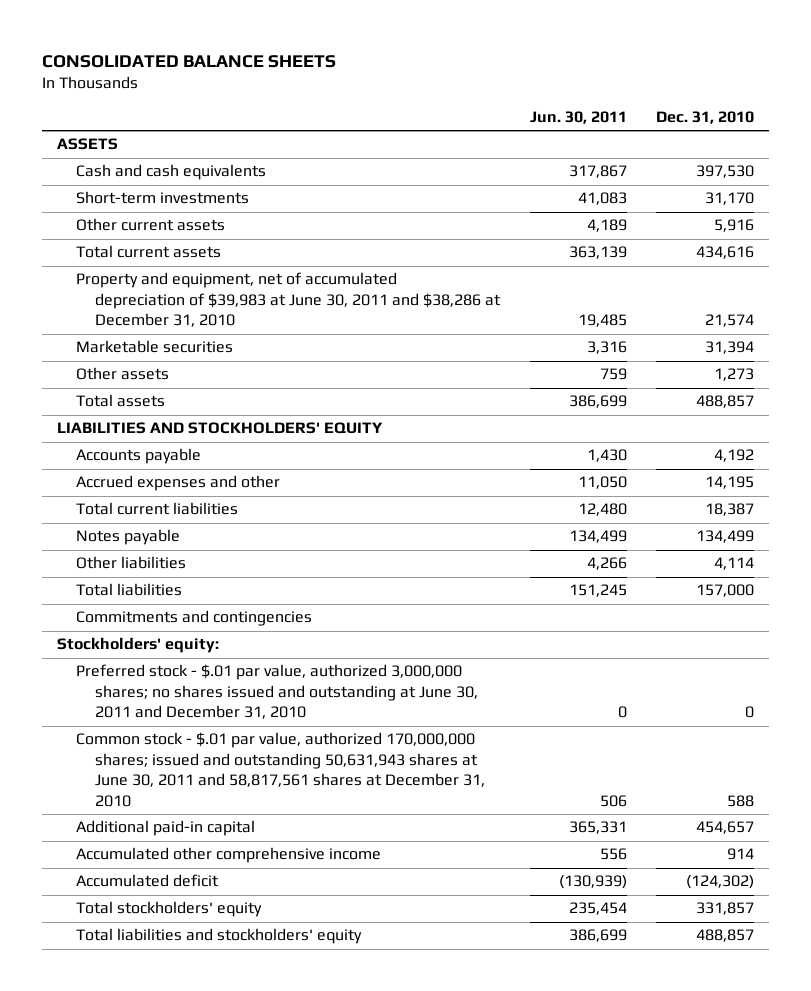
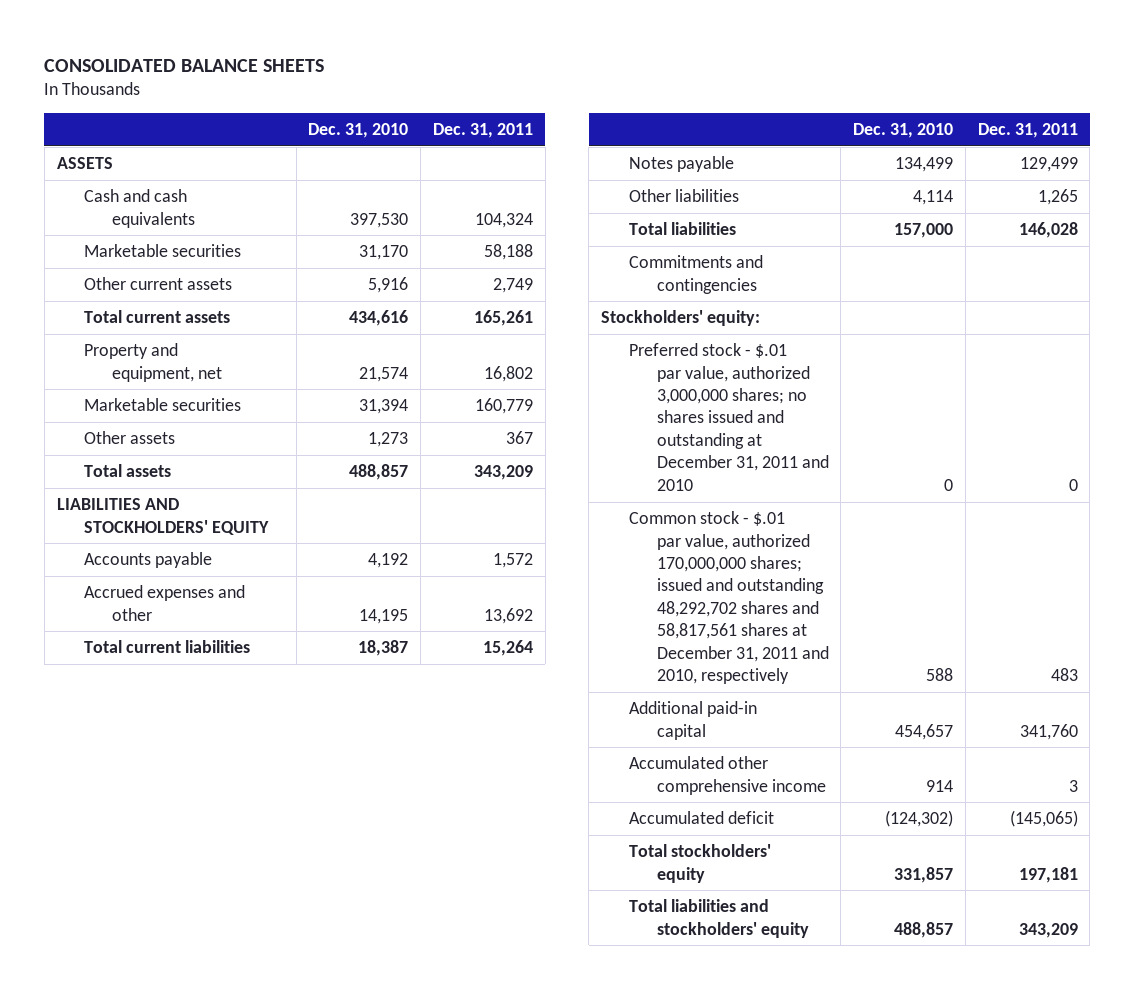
- | Jun. 30, 2011 | Dec. 31, 2010
+ | Dec. 31, 2010 | Dec. 31, 2011
- Short-term investments | 41,083 | 31,170
+ Marketable securities | 31,170 | 58,188
- Property and equipment, net of accumulated depreciation of $39,983 at June 30, 2011 and $38,286 at December 31, 2010 | 19,485 | 21,574
+ Property and equipment, net | 21,574 | 16,802
- Preferred stock - $.01 par value, authorized 3,000,000 shares; no shares issued and outstanding at June 30, 2011 and December 31, 2010 | 0 | 0
- Common stock - $.01 par value, authorized 170,000,000 shares; issued and outstanding 50,631,943 shares at June 30, 2011 and 58,817,561 shares at December 31, 2010 | 506 | 588
+ Preferred stock - $.01 par value, authorized 3,000,000 shares; no shares issued and outstanding at December 31, 2011 and 2010 | 0 | 0
+ Common stock - $.01 par value, authorized 170,000,000 shares; issued and outstanding 48,292,702 shares and 58,817,561 shares at December 31, 2011 and 2010, respectively | 588 | 483

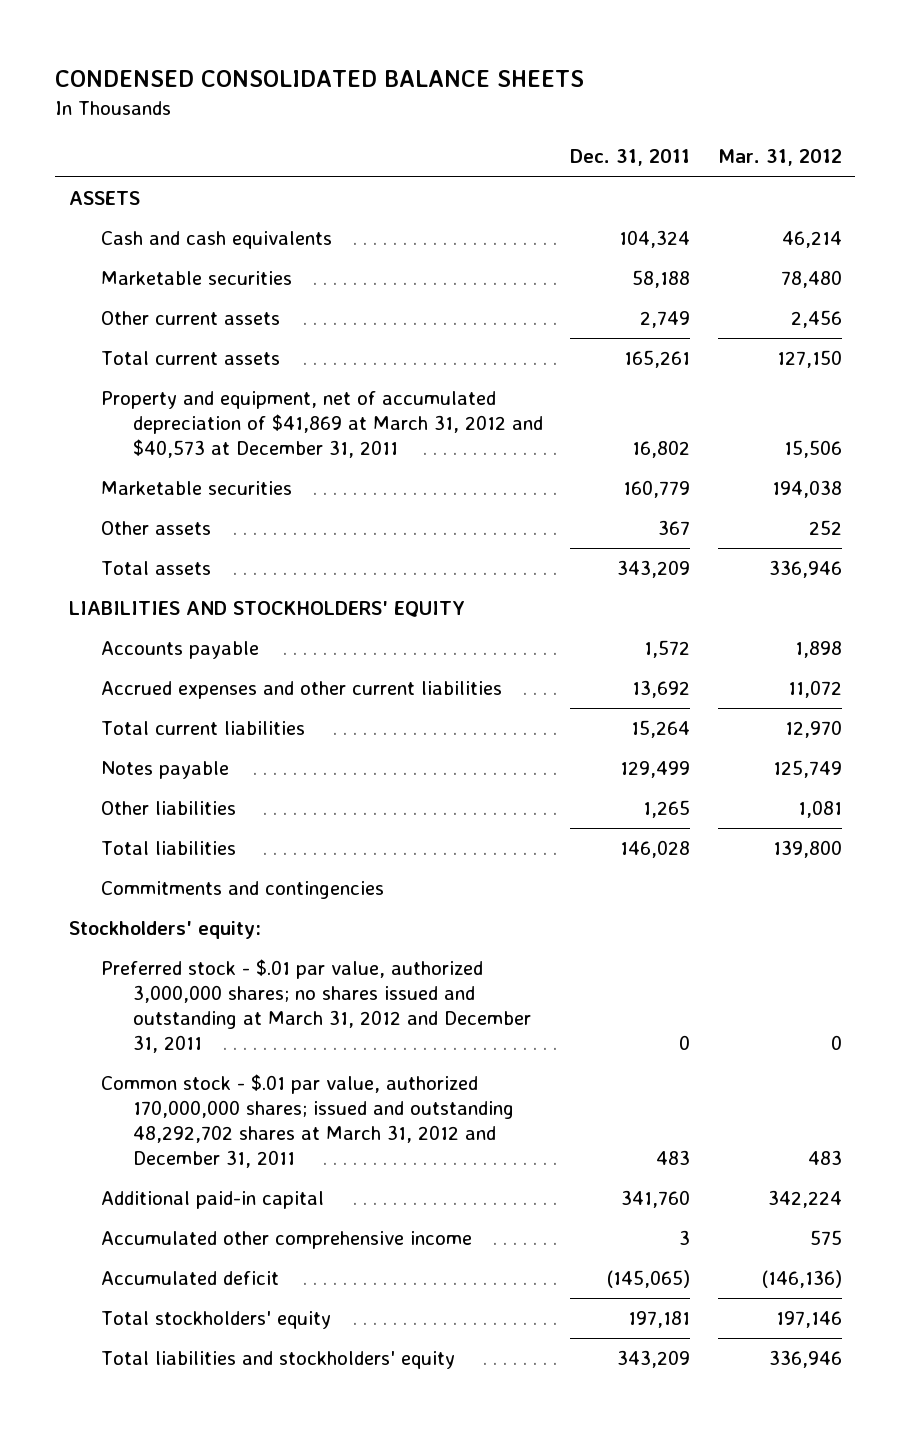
- CONSOLIDATED BALANCE SHEETS
+ CONDENSED CONSOLIDATED BALANCE SHEETS
- | Dec. 31, 2010 | Dec. 31, 2011
+ | Dec. 31, 2011 | Mar. 31, 2012
- Property and equipment, net | 21,574 | 16,802
+ Property and equipment, net of accumulated depreciation of $41,869 at March 31, 2012 and $40,573 at December 31, 2011 | 16,802 | 15,506
- Accrued expenses and other | 14,195 | 13,692
+ Accrued expenses and other current liabilities | 13,692 | 11,072
- Preferred stock - $.01 par value, authorized 3,000,000 shares; no shares issued and outstanding at December 31, 2011 and 2010 | 0 | 0
- Common stock - $.01 par value, authorized 170,000,000 shares; issued and outstanding 48,292,702 shares and 58,817,561 shares at December 31, 2011 and 2010, respectively | 588 | 483
+ Preferred stock - $.01 par value, authorized 3,000,000 shares; no shares issued and outstanding at March 31, 2012 and December 31, 2011 | 0 | 0
+ Common stock - $.01 par value, authorized 170,000,000 shares; issued and outstanding 48,292,702 shares at March 31, 2012 and December 31, 2011 | 483 | 483

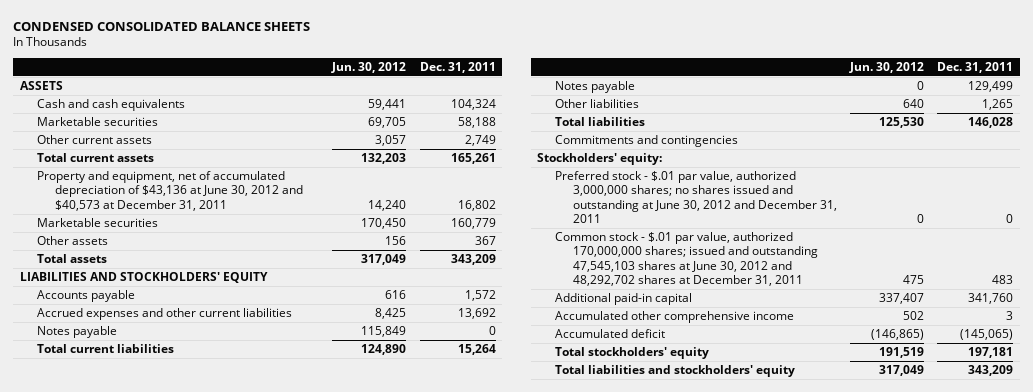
- | Dec. 31, 2011 | Mar. 31, 2012
+ | Jun. 30, 2012 | Dec. 31, 2011
- Property and equipment, net of accumulated depreciation of $41,869 at March 31, 2012 and $40,573 at December 31, 2011 | 16,802 | 15,506
+ Property and equipment, net of accumulated depreciation of $43,136 at June 30, 2012 and $40,573 at December 31, 2011 | 14,240 | 16,802
+ Notes payable | 115,849 | 0
- Preferred stock - $.01 par value, authorized 3,000,000 shares; no shares issued and outstanding at March 31, 2012 and December 31, 2011 | 0 | 0
- Common stock - $.01 par value, authorized 170,000,000 shares; issued and outstanding 48,292,702 shares at March 31, 2012 and December 31, 2011 | 483 | 483
+ Preferred stock - $.01 par value, authorized 3,000,000 shares; no shares issued and outstanding at June 30, 2012 and December 31, 2011 | 0 | 0
+ Common stock - $.01 par value, authorized 170,000,000 shares; issued and outstanding 47,545,103 shares at June 30, 2012 and 48,292,702 shares at December 31, 2011 | 475 | 483

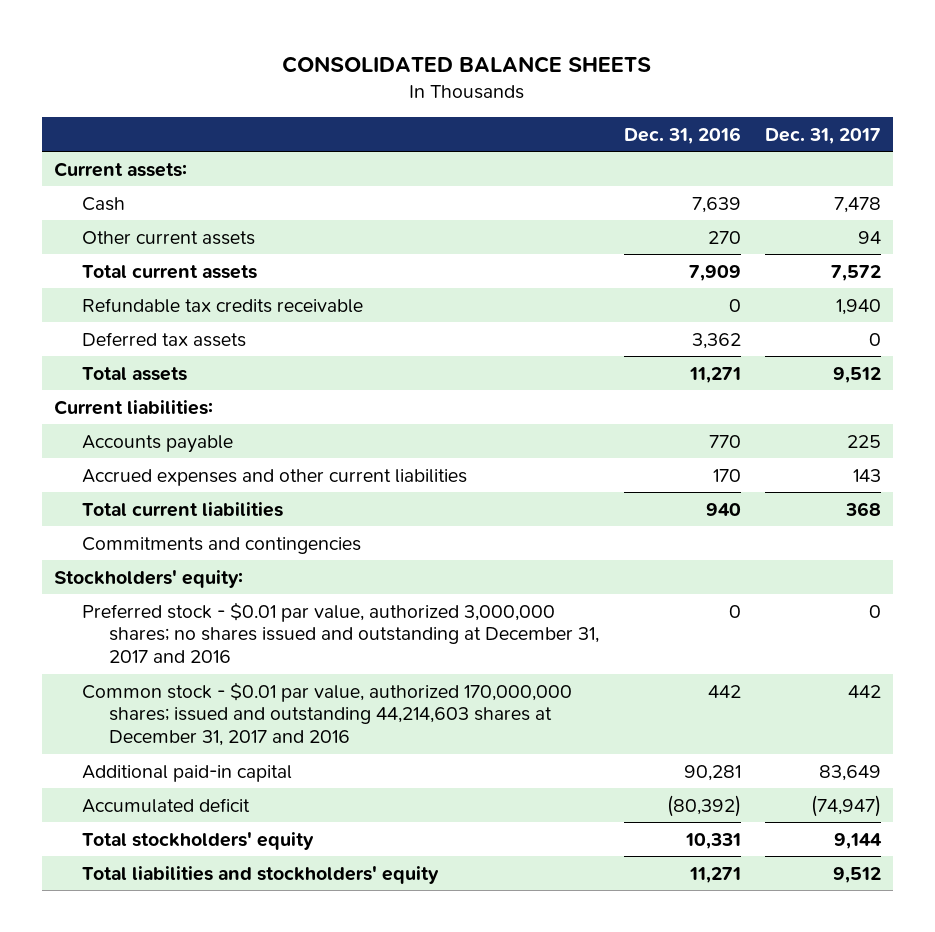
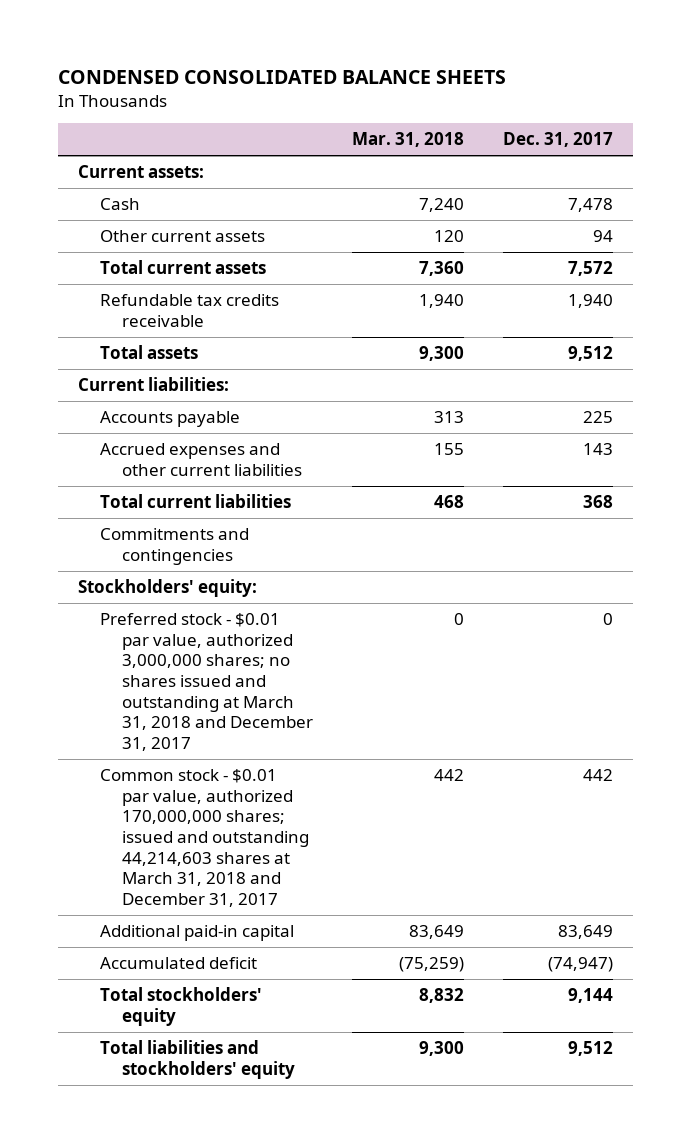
- CONSOLIDATED BALANCE SHEETS
+ CONDENSED CONSOLIDATED BALANCE SHEETS
- | Dec. 31, 2016 | Dec. 31, 2017
+ | Mar. 31, 2018 | Dec. 31, 2017
- Deferred tax assets | 3,362 | 0
- Preferred stock - $0.01 par value, authorized 3,000,000 shares; no shares issued and outstanding at December 31, 2017 and 2016 | 0 | 0
- Common stock - $0.01 par value, authorized 170,000,000 shares; issued and outstanding 44,214,603 shares at December 31, 2017 and 2016 | 442 | 442
+ Preferred stock - $0.01 par value, authorized 3,000,000 shares; no shares issued and outstanding at March 31, 2018 and December 31, 2017 | 0 | 0
+ Common stock - $0.01 par value, authorized 170,000,000 shares; issued and outstanding 44,214,603 shares at March 31, 2018 and December 31, 2017 | 442 | 442

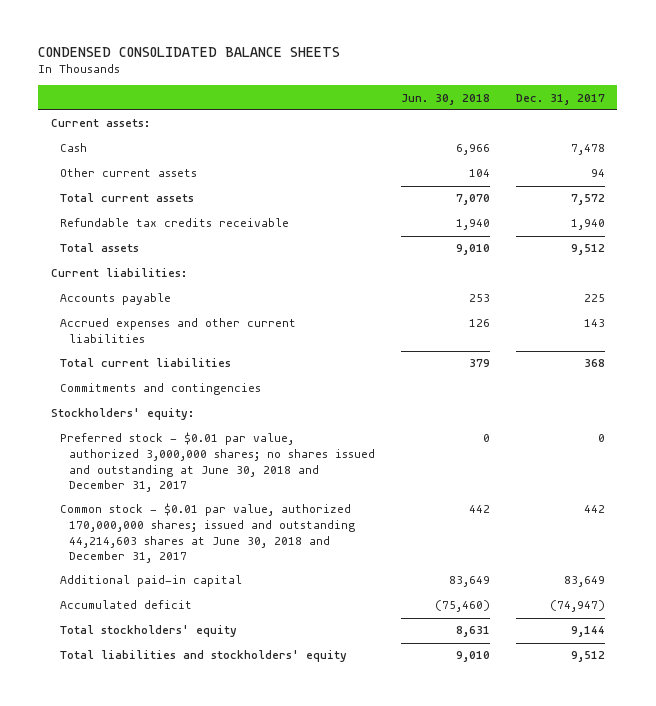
- | Mar. 31, 2018 | Dec. 31, 2017
+ | Jun. 30, 2018 | Dec. 31, 2017
- Preferred stock - $0.01 par value, authorized 3,000,000 shares; no shares issued and outstanding at March 31, 2018 and December 31, 2017 | 0 | 0
- Common stock - $0.01 par value, authorized 170,000,000 shares; issued and outstanding 44,214,603 shares at March 31, 2018 and December 31, 2017 | 442 | 442
+ Preferred stock - $0.01 par value, authorized 3,000,000 shares; no shares issued and outstanding at June 30, 2018 and December 31, 2017 | 0 | 0
+ Common stock - $0.01 par value, authorized 170,000,000 shares; issued and outstanding 44,214,603 shares at June 30, 2018 and December 31, 2017 | 442 | 442

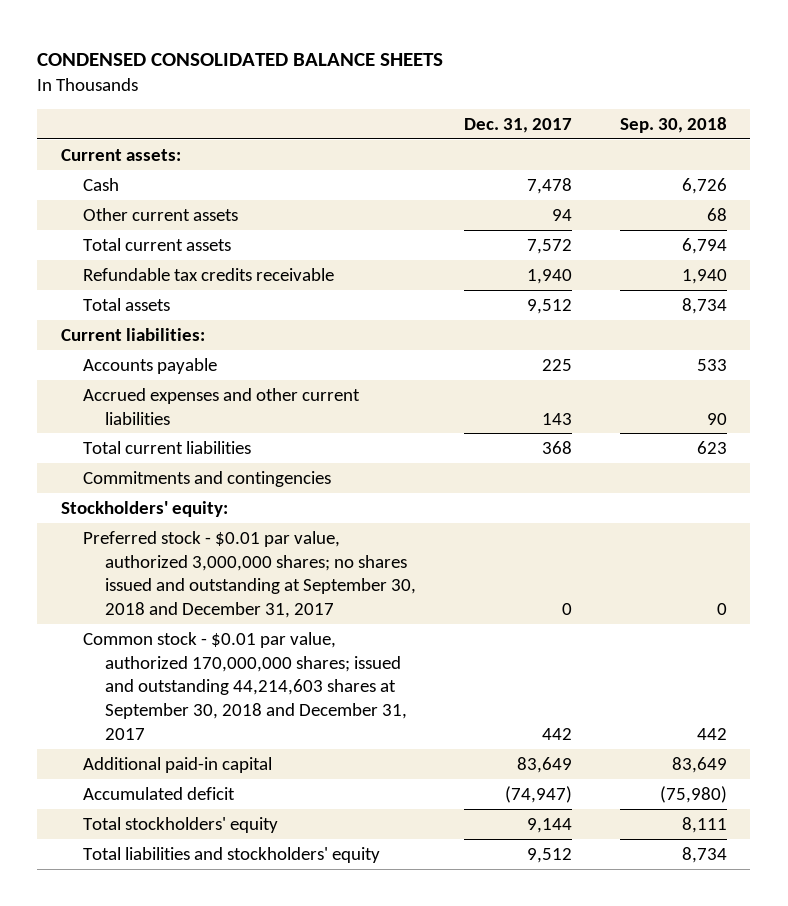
- | Jun. 30, 2018 | Dec. 31, 2017
+ | Dec. 31, 2017 | Sep. 30, 2018
- Preferred stock - $0.01 par value, authorized 3,000,000 shares; no shares issued and outstanding at June 30, 2018 and December 31, 2017 | 0 | 0
- Common stock - $0.01 par value, authorized 170,000,000 shares; issued and outstanding 44,214,603 shares at June 30, 2018 and December 31, 2017 | 442 | 442
+ Preferred stock - $0.01 par value, authorized 3,000,000 shares; no shares issued and outstanding at September 30, 2018 and December 31, 2017 | 0 | 0
+ Common stock - $0.01 par value, authorized 170,000,000 shares; issued and outstanding 44,214,603 shares at September 30, 2018 and December 31, 2017 | 442 | 442

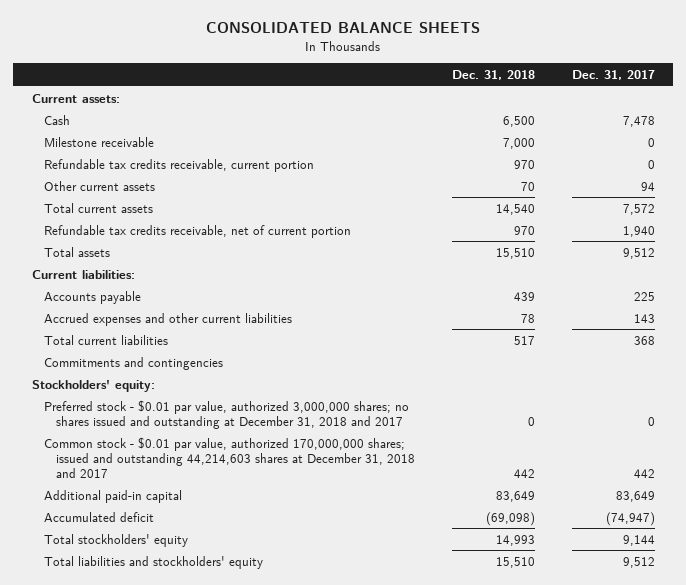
- CONDENSED CONSOLIDATED BALANCE SHEETS
+ CONSOLIDATED BALANCE SHEETS
- | Dec. 31, 2017 | Sep. 30, 2018
+ | Dec. 31, 2018 | Dec. 31, 2017
+ Milestone receivable | 7,000 | 0
+ Refundable tax credits receivable, current portion | 970 | 0
- Refundable tax credits receivable | 1,940 | 1,940
+ Refundable tax credits receivable, net of current portion | 970 | 1,940
- Preferred stock - $0.01 par value, authorized 3,000,000 shares; no shares issued and outstanding at September 30, 2018 and December 31, 2017 | 0 | 0
- Common stock - $0.01 par value, authorized 170,000,000 shares; issued and outstanding 44,214,603 shares at September 30, 2018 and December 31, 2017 | 442 | 442
+ Preferred stock - $0.01 par value, authorized 3,000,000 shares; no shares issued and outstanding at December 31, 2018 and 2017 | 0 | 0
+ Common stock - $0.01 par value, authorized 170,000,000 shares; issued and outstanding 44,214,603 shares at December 31, 2018 and 2017 | 442 | 442

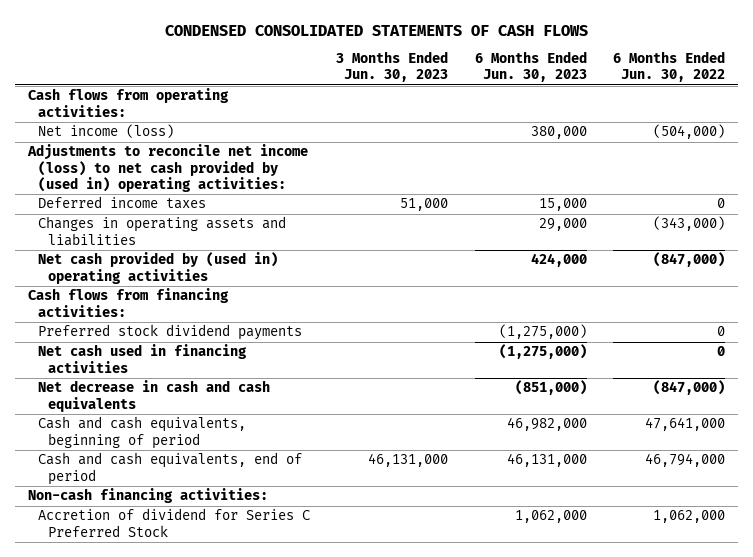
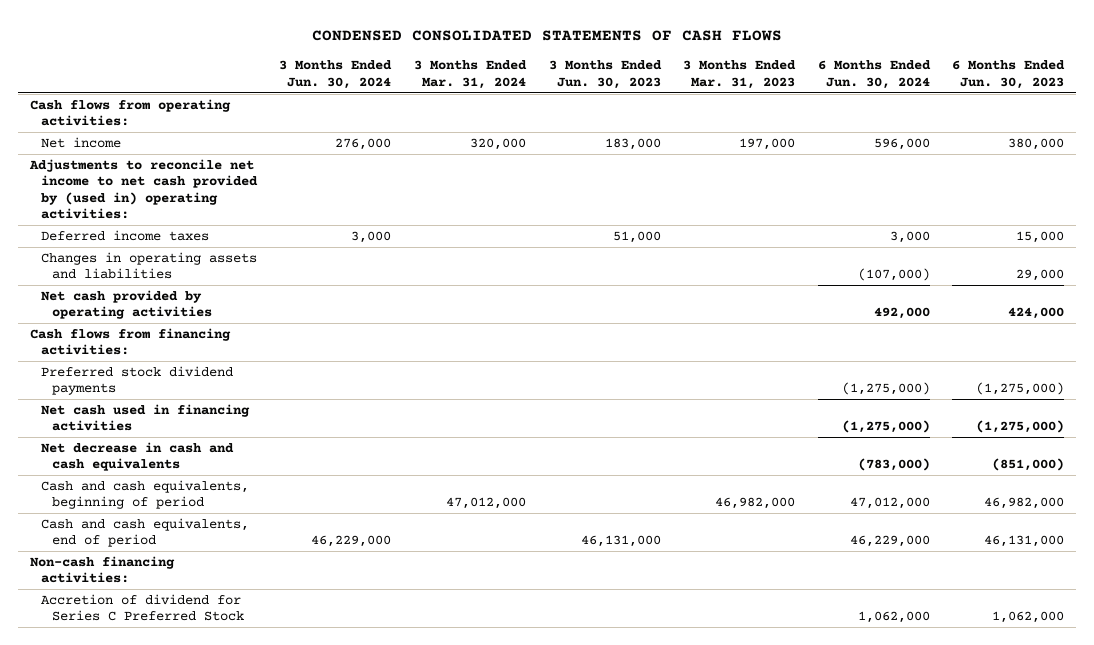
- | 3 Months Ended Jun. 30, 2023 | 6 Months Ended Jun. 30, 2023 | 6 Months Ended Jun. 30, 2022
+ | 3 Months Ended Jun. 30, 2024 | 3 Months Ended Mar. 31, 2024 | 3 Months Ended Jun. 30, 2023 | 3 Months Ended Mar. 31, 2023 | 6 Months Ended Jun. 30, 2024 | 6 Months Ended Jun. 30, 2023
- Net income (loss) | | 380,000 | (504,000)
- Adjustments to reconcile net income (loss) to net cash provided by (used in) operating activities:
+ Net income | 276,000 | 320,000 | 183,000 | 197,000 | 596,000 | 380,000
+ Adjustments to reconcile net income to net cash provided by (used in) operating activities:
- Net cash provided by (used in) operating activities | | 424,000 | (847,000)
+ Net cash provided by operating activities | | | | | 492,000 | 424,000

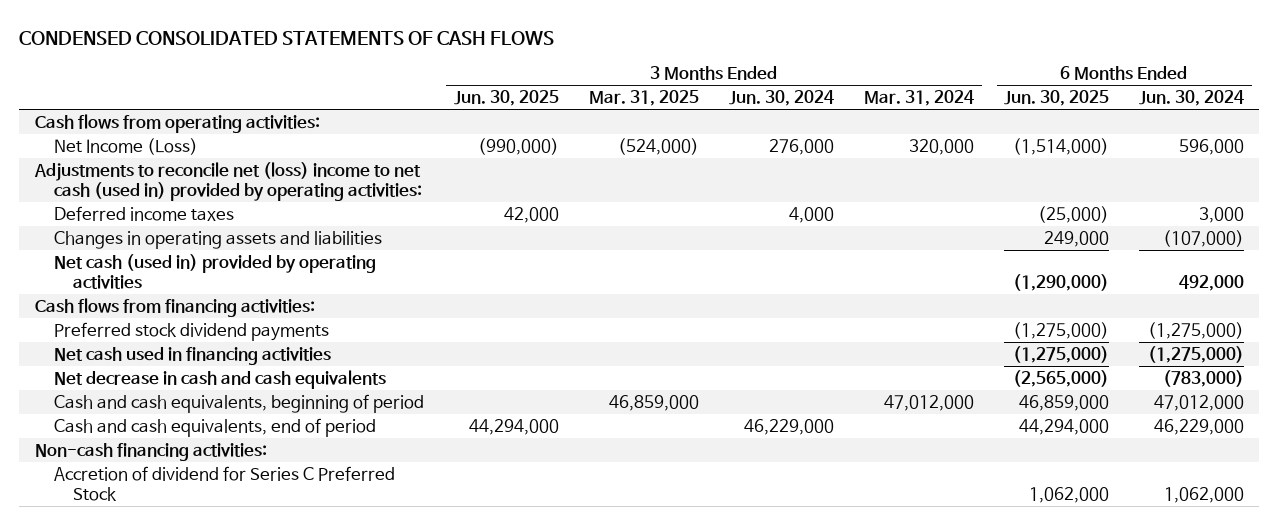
- | 3 Months Ended Jun. 30, 2024 | 3 Months Ended Mar. 31, 2024 | 3 Months Ended Jun. 30, 2023 | 3 Months Ended Mar. 31, 2023 | 6 Months Ended Jun. 30, 2024 | 6 Months Ended Jun. 30, 2023
+ | 3 Months Ended Jun. 30, 2025 | 3 Months Ended Mar. 31, 2025 | 3 Months Ended Jun. 30, 2024 | 3 Months Ended Mar. 31, 2024 | 6 Months Ended Jun. 30, 2025 | 6 Months Ended Jun. 30, 2024
- Net income | 276,000 | 320,000 | 183,000 | 197,000 | 596,000 | 380,000
- Adjustments to reconcile net income to net cash provided by (used in) operating activities:
- Deferred income taxes | 3,000 | | 51,000 | | 3,000 | 15,000
+ Net Income (Loss) | (990,000) | (524,000) | 276,000 | 320,000 | (1,514,000) | 596,000
+ Adjustments to reconcile net (loss) income to net cash (used in) provided by operating activities:
+ Deferred income taxes | 42,000 | | 4,000 | | (25,000) | 3,000
- Net cash provided by operating activities | | | | | 492,000 | 424,000
+ Net cash (used in) provided by operating activities | | | | | (1,290,000) | 492,000

